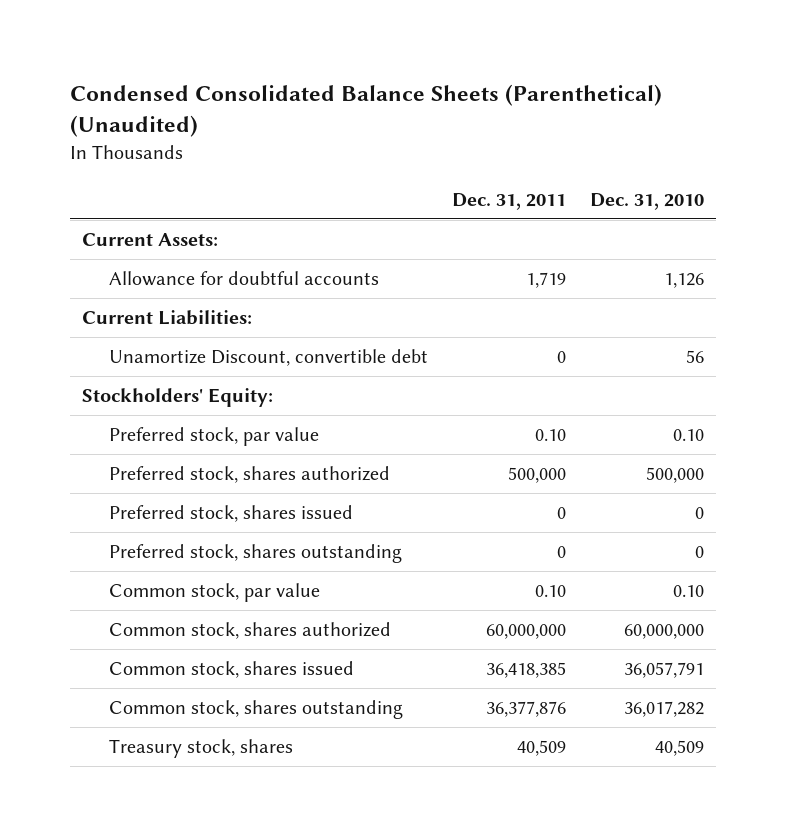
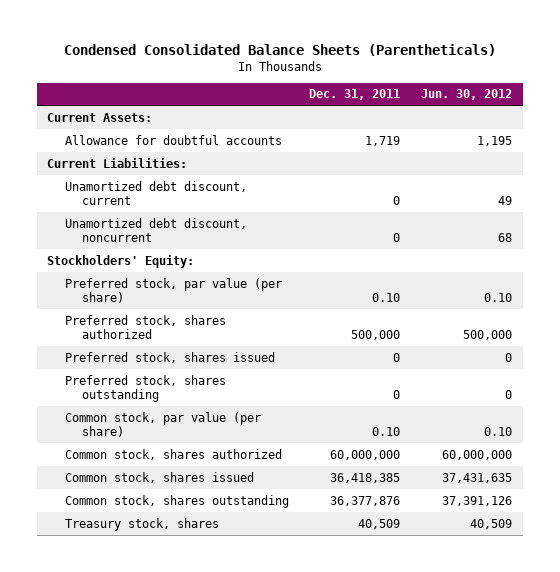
- Condensed Consolidated Balance Sheets (Parenthetical) (Unaudited)
+ Condensed Consolidated Balance Sheets (Parentheticals)
- | Dec. 31, 2011 | Dec. 31, 2010
+ | Dec. 31, 2011 | Jun. 30, 2012
- Unamortize Discount, convertible debt | 0 | 56
+ Unamortized debt discount, current | 0 | 49
+ Unamortized debt discount, noncurrent | 0 | 68
- Preferred stock, par value | 0.10 | 0.10
+ Preferred stock, par value (per share) | 0.10 | 0.10
- Common stock, par value | 0.10 | 0.10
+ Common stock, par value (per share) | 0.10 | 0.10

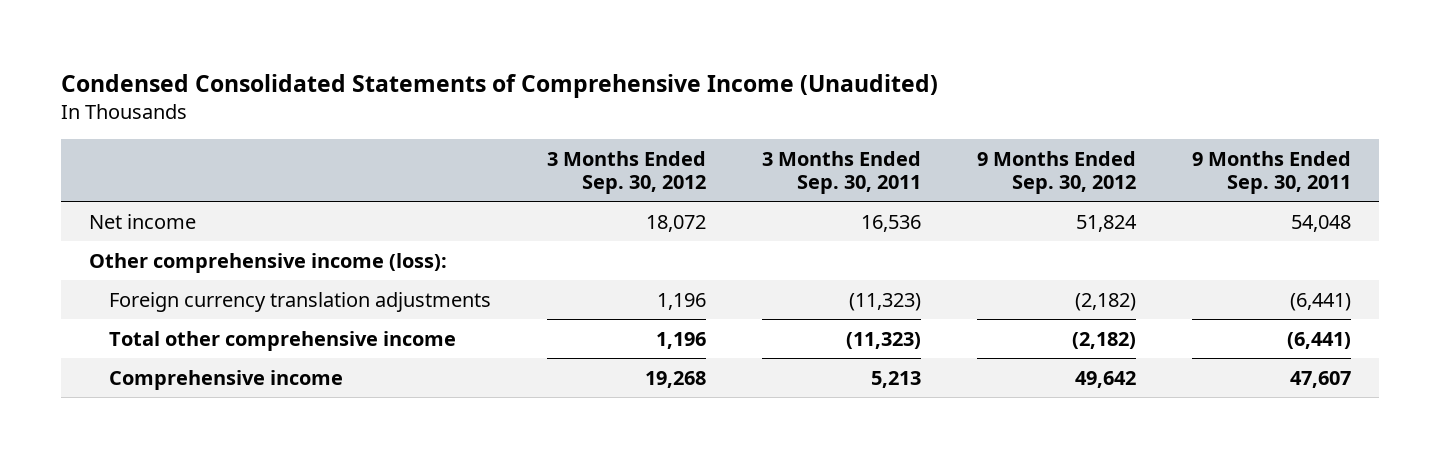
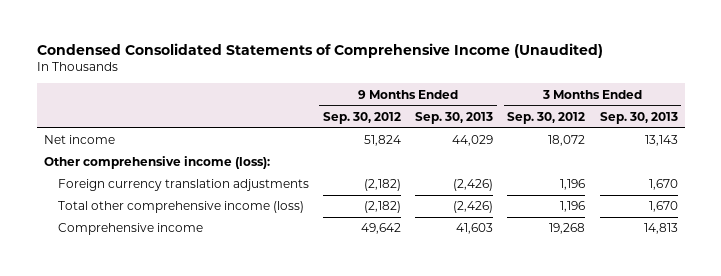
- | 3 Months Ended Sep. 30, 2012 | 3 Months Ended Sep. 30, 2011 | 9 Months Ended Sep. 30, 2012 | 9 Months Ended Sep. 30, 2011
+ | 9 Months Ended Sep. 30, 2012 | 9 Months Ended Sep. 30, 2013 | 3 Months Ended Sep. 30, 2012 | 3 Months Ended Sep. 30, 2013
- Total other comprehensive income | 1,196 | (11,323) | (2,182) | (6,441)
+ Total other comprehensive income (loss) | (2,182) | (2,426) | 1,196 | 1,670

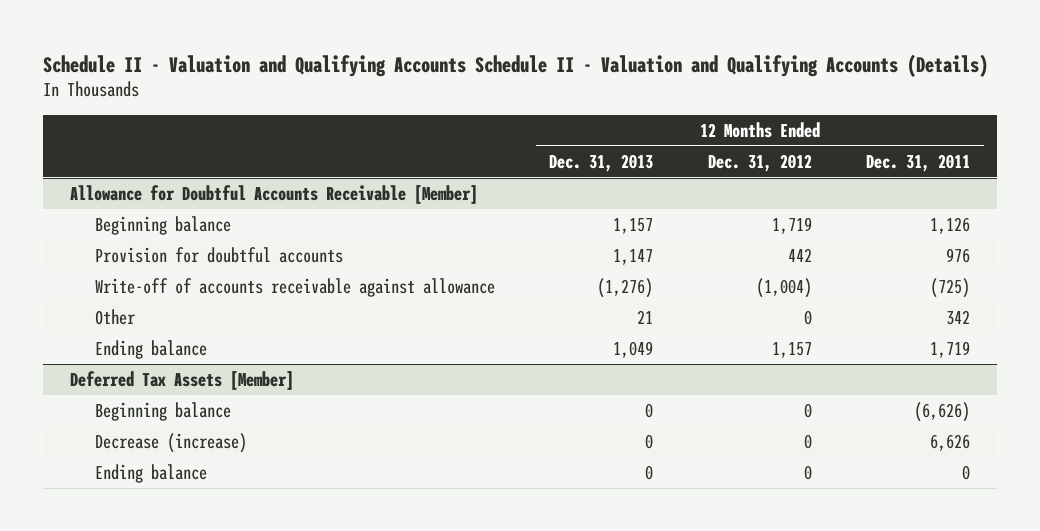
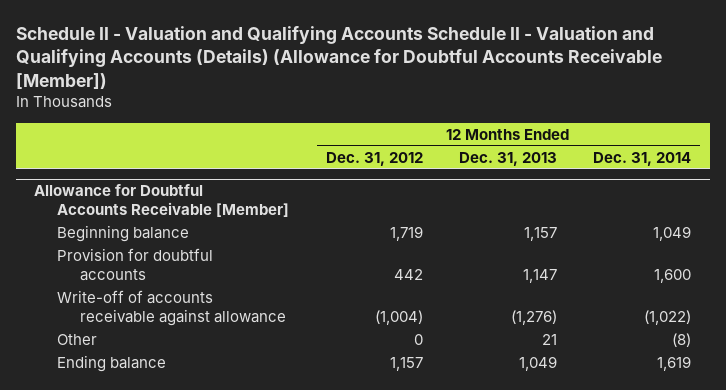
- Schedule II - Valuation and Qualifying Accounts Schedule II - Valuation and Qualifying Accounts (Details)
+ Schedule II - Valuation and Qualifying Accounts Schedule II - Valuation and Qualifying Accounts (Details) (Allowance for Doubtful Accounts Receivable [Member])
- | 12 Months Ended Dec. 31, 2013 | 12 Months Ended Dec. 31, 2012 | 12 Months Ended Dec. 31, 2011
+ | 12 Months Ended Dec. 31, 2012 | 12 Months Ended Dec. 31, 2013 | 12 Months Ended Dec. 31, 2014
- Deferred Tax Assets [Member]
- Beginning balance | 0 | 0 | (6,626)
- Decrease (increase) | 0 | 0 | 6,626
- Ending balance | 0 | 0 | 0

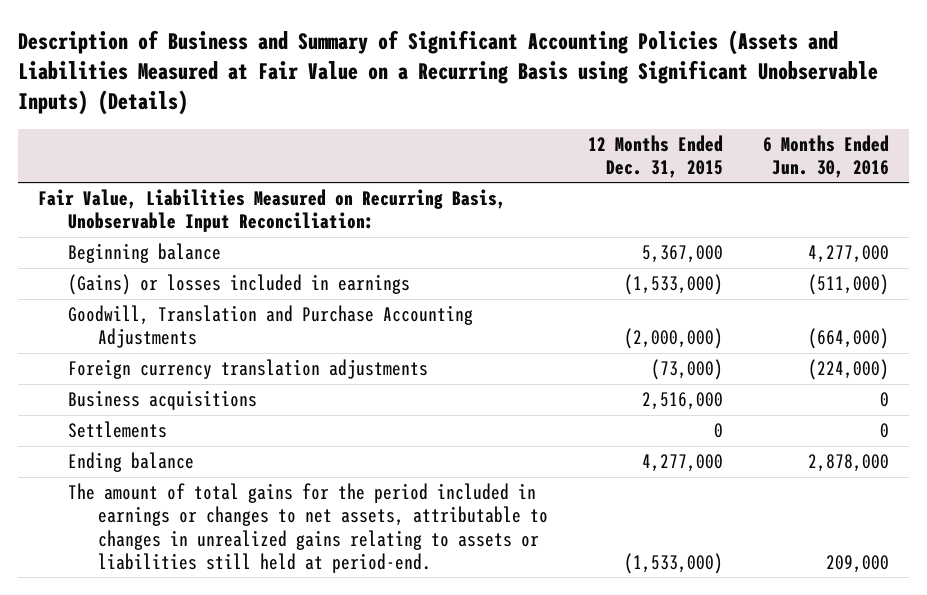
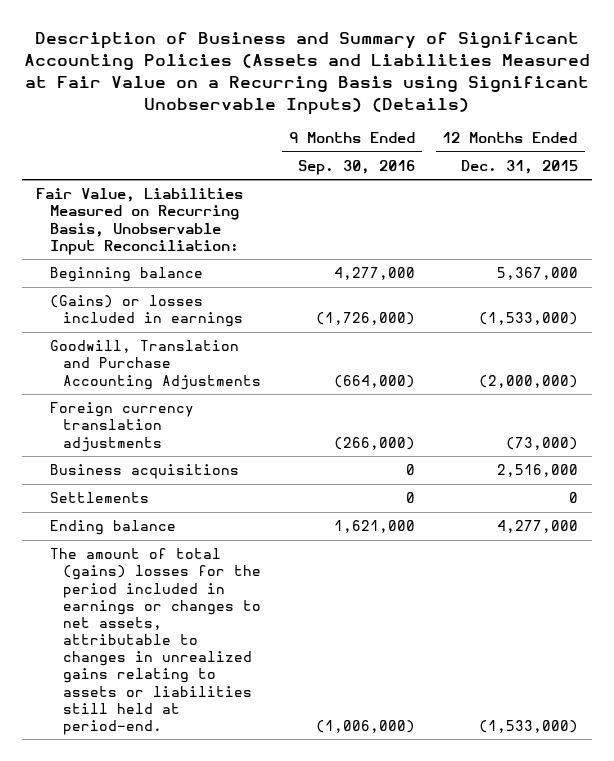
- | 12 Months Ended Dec. 31, 2015 | 6 Months Ended Jun. 30, 2016
+ | 9 Months Ended Sep. 30, 2016 | 12 Months Ended Dec. 31, 2015
- The amount of total gains for the period included in earnings or changes to net assets, attributable to changes in unrealized gains relating to assets or liabilities still held at period-end. | (1,533,000) | 209,000
+ The amount of total (gains) losses for the period included in earnings or changes to net assets, attributable to changes in unrealized gains relating to assets or liabilities still held at period-end. | (1,006,000) | (1,533,000)

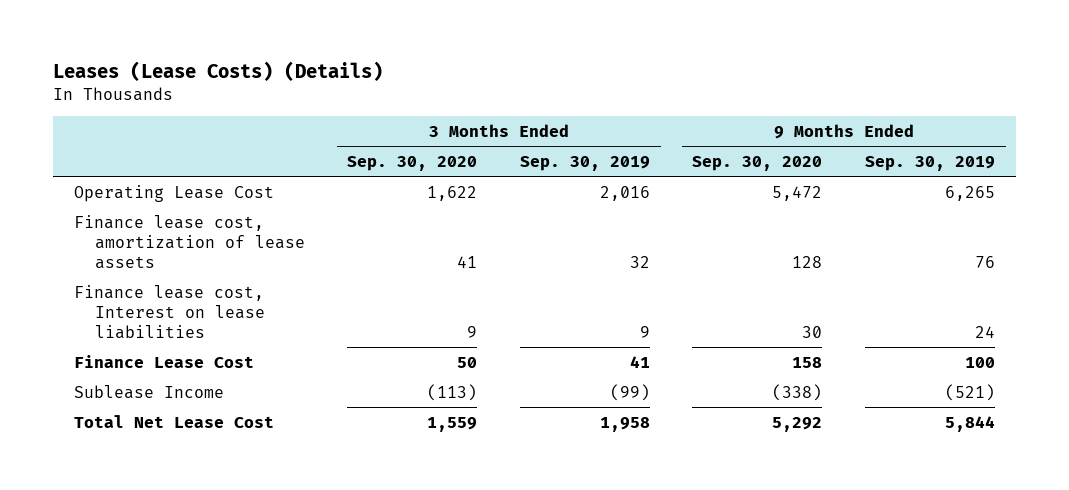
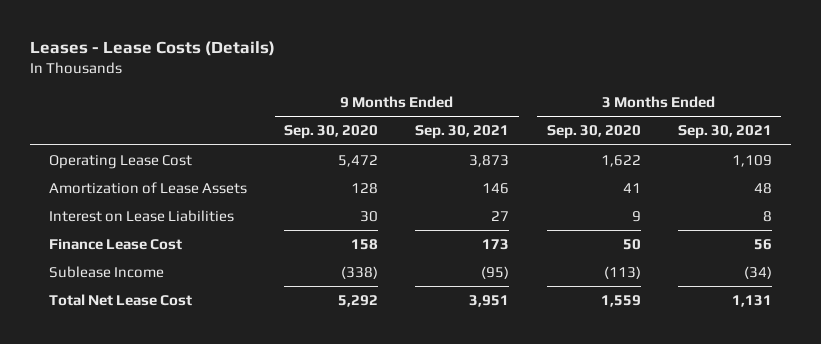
- Leases (Lease Costs) (Details)
+ Leases - Lease Costs (Details)
- | 3 Months Ended Sep. 30, 2020 | 3 Months Ended Sep. 30, 2019 | 9 Months Ended Sep. 30, 2020 | 9 Months Ended Sep. 30, 2019
+ | 9 Months Ended Sep. 30, 2020 | 9 Months Ended Sep. 30, 2021 | 3 Months Ended Sep. 30, 2020 | 3 Months Ended Sep. 30, 2021
- Finance lease cost, amortization of lease assets | 41 | 32 | 128 | 76
- Finance lease cost, Interest on lease liabilities | 9 | 9 | 30 | 24
+ Amortization of Lease Assets | 128 | 146 | 41 | 48
+ Interest on Lease Liabilities | 30 | 27 | 9 | 8

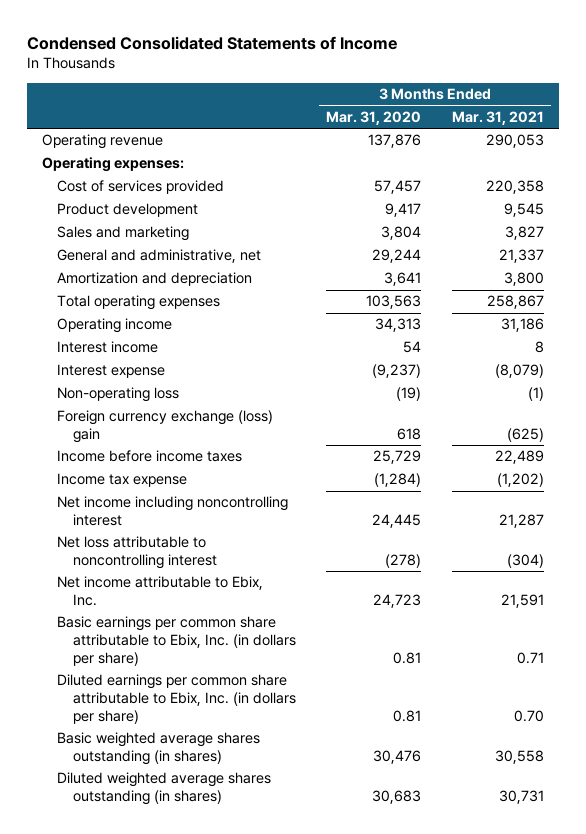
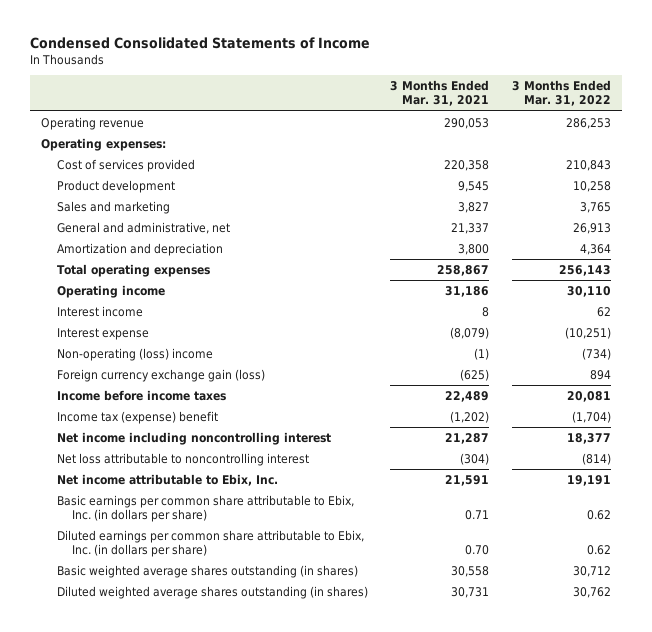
- | 3 Months Ended Mar. 31, 2020 | 3 Months Ended Mar. 31, 2021
+ | 3 Months Ended Mar. 31, 2021 | 3 Months Ended Mar. 31, 2022
- Non-operating loss | (19) | (1)
- Foreign currency exchange (loss) gain | 618 | (625)
+ Non-operating (loss) income | (1) | (734)
+ Foreign currency exchange gain (loss) | (625) | 894
- Income tax expense | (1,284) | (1,202)
+ Income tax (expense) benefit | (1,202) | (1,704)

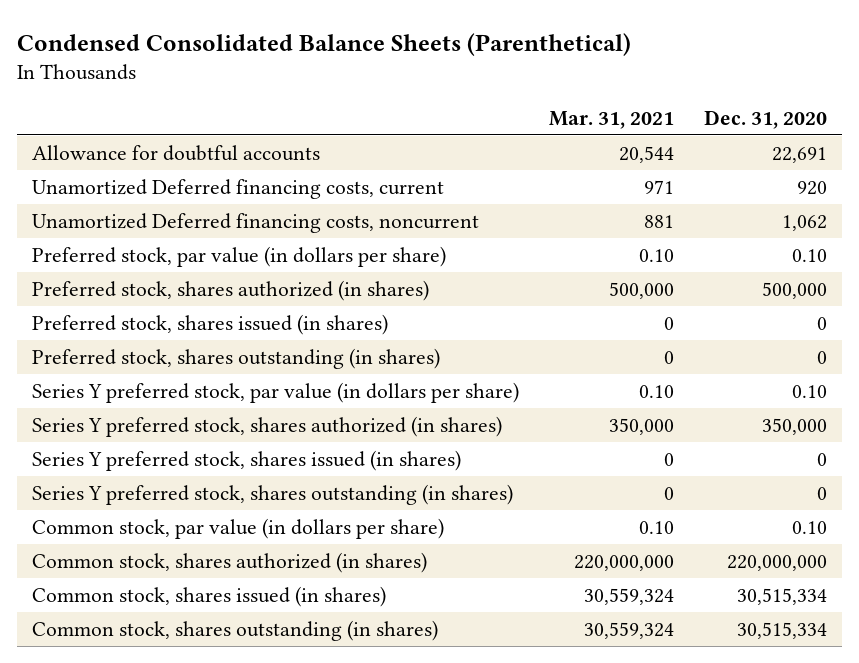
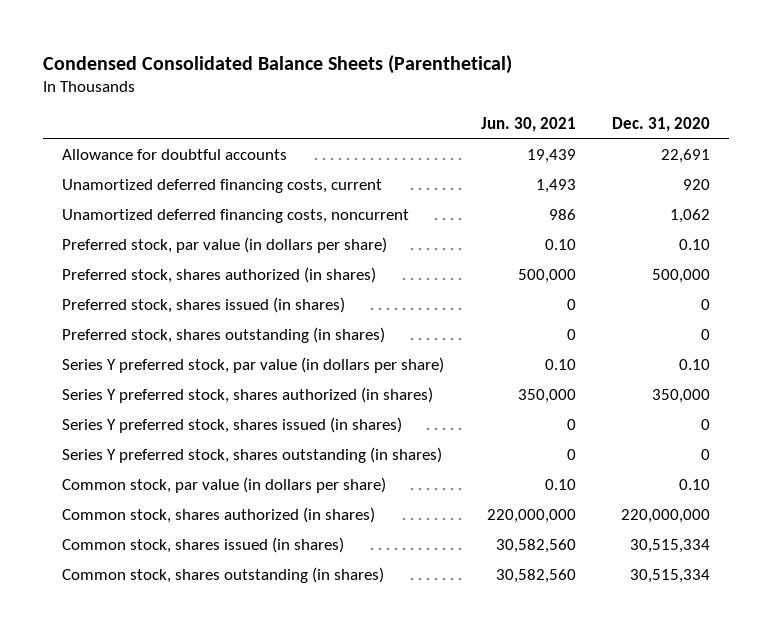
- | Mar. 31, 2021 | Dec. 31, 2020
+ | Jun. 30, 2021 | Dec. 31, 2020
- Unamortized Deferred financing costs, current | 971 | 920
- Unamortized Deferred financing costs, noncurrent | 881 | 1,062
+ Unamortized deferred financing costs, current | 1,493 | 920
+ Unamortized deferred financing costs, noncurrent | 986 | 1,062

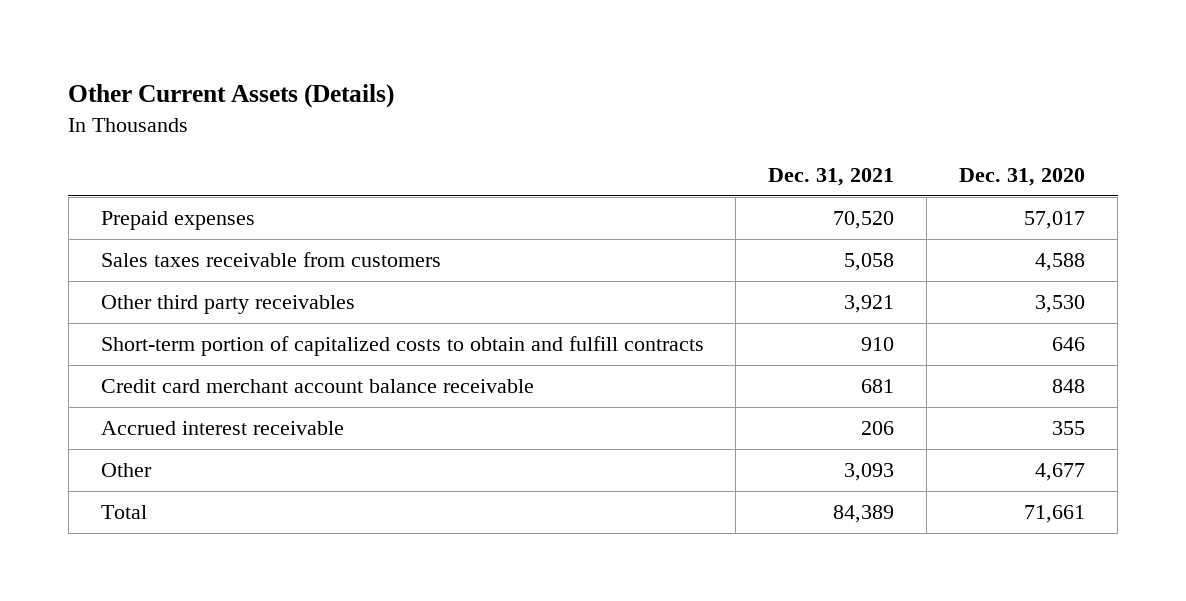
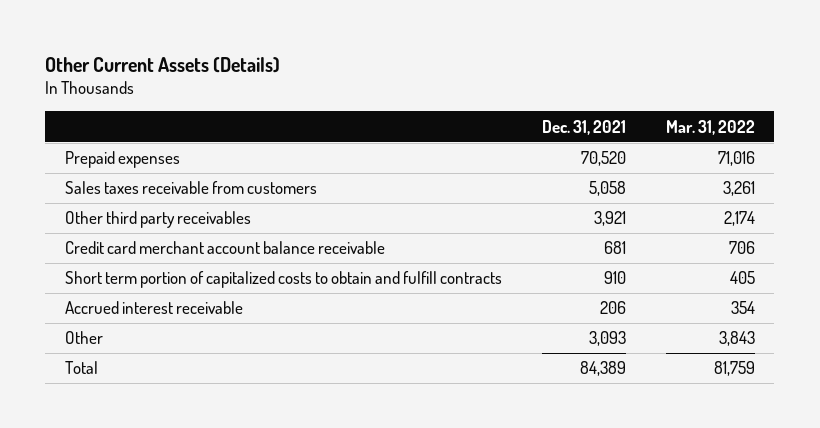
- | Dec. 31, 2021 | Dec. 31, 2020
+ | Dec. 31, 2021 | Mar. 31, 2022
- Short-term portion of capitalized costs to obtain and fulfill contracts | 910 | 646
+ Short term portion of capitalized costs to obtain and fulfill contracts | 910 | 405

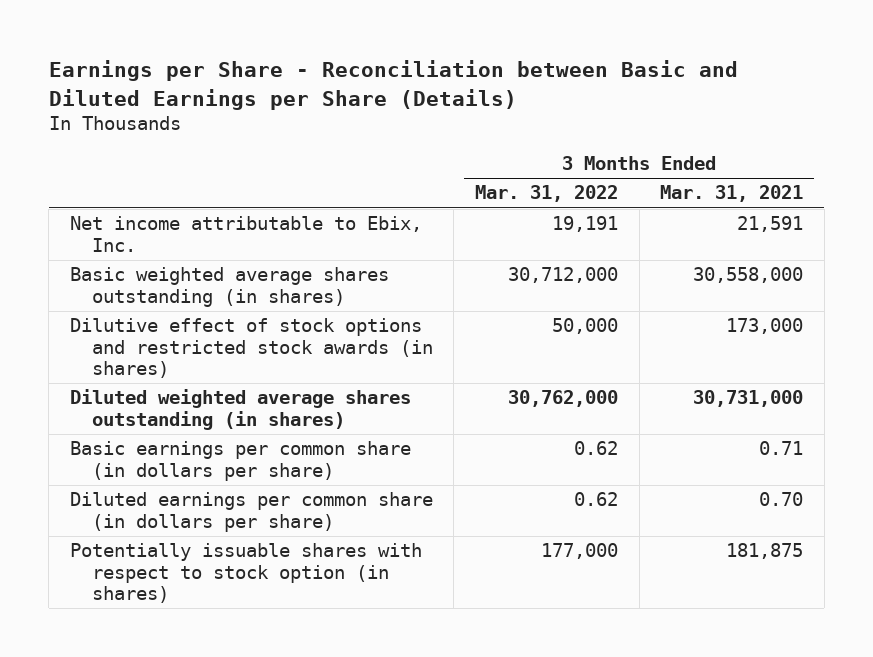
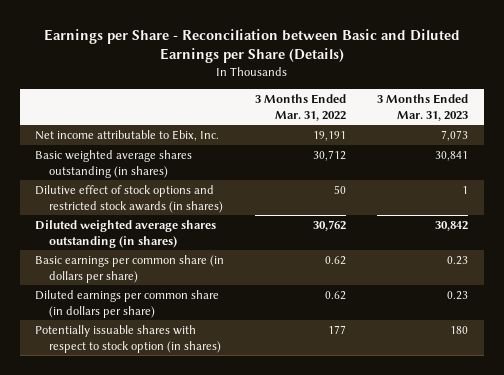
- | 3 Months Ended Mar. 31, 2022 | 3 Months Ended Mar. 31, 2021
+ | 3 Months Ended Mar. 31, 2022 | 3 Months Ended Mar. 31, 2023
- Basic weighted average shares outstanding (in shares) | 30,712,000 | 30,558,000
- Dilutive effect of stock options and restricted stock awards (in shares) | 50,000 | 173,000
- Diluted weighted average shares outstanding (in shares) | 30,762,000 | 30,731,000
+ Basic weighted average shares outstanding (in shares) | 30,712 | 30,841
+ Dilutive effect of stock options and restricted stock awards (in shares) | 50 | 1
+ Diluted weighted average shares outstanding (in shares) | 30,762 | 30,842
- Potentially issuable shares with respect to stock option (in shares) | 177,000 | 181,875
+ Potentially issuable shares with respect to stock option (in shares) | 177 | 180

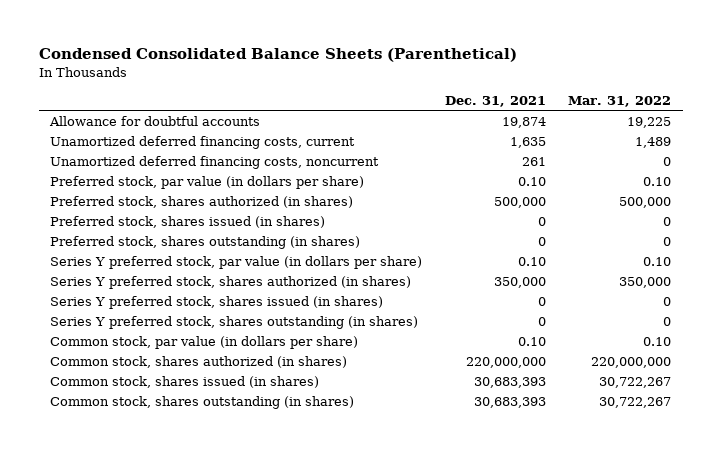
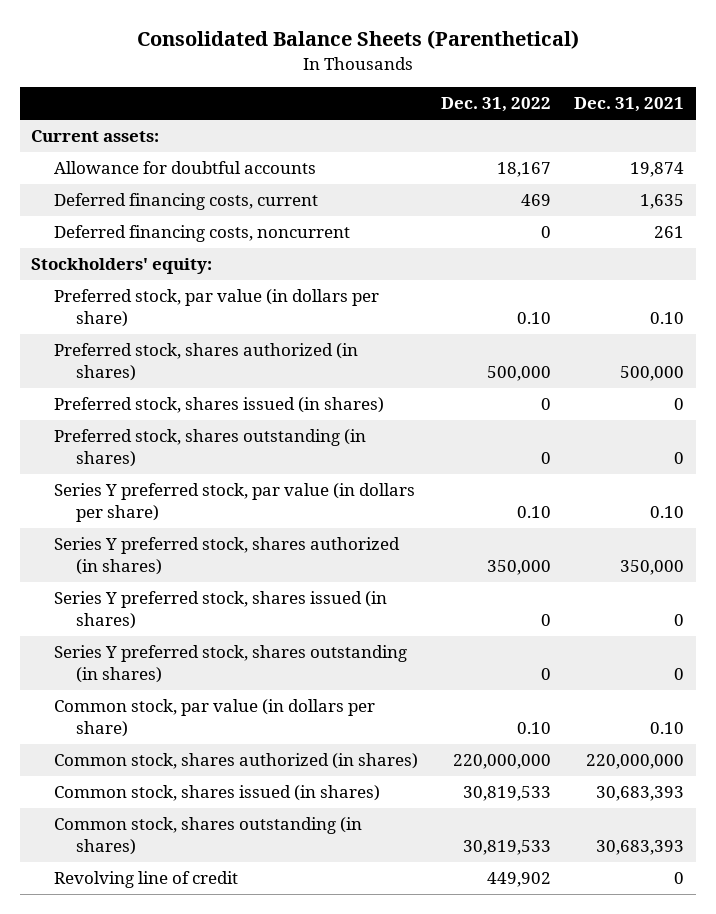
- Condensed Consolidated Balance Sheets (Parenthetical)
+ Consolidated Balance Sheets (Parenthetical)
- | Dec. 31, 2021 | Mar. 31, 2022
+ | Dec. 31, 2022 | Dec. 31, 2021
+ Current assets:
- Unamortized deferred financing costs, current | 1,635 | 1,489
- Unamortized deferred financing costs, noncurrent | 261 | 0
+ Deferred financing costs, current | 469 | 1,635
+ Deferred financing costs, noncurrent | 0 | 261
+ Stockholders' equity:
+ Revolving line of credit | 449,902 | 0

